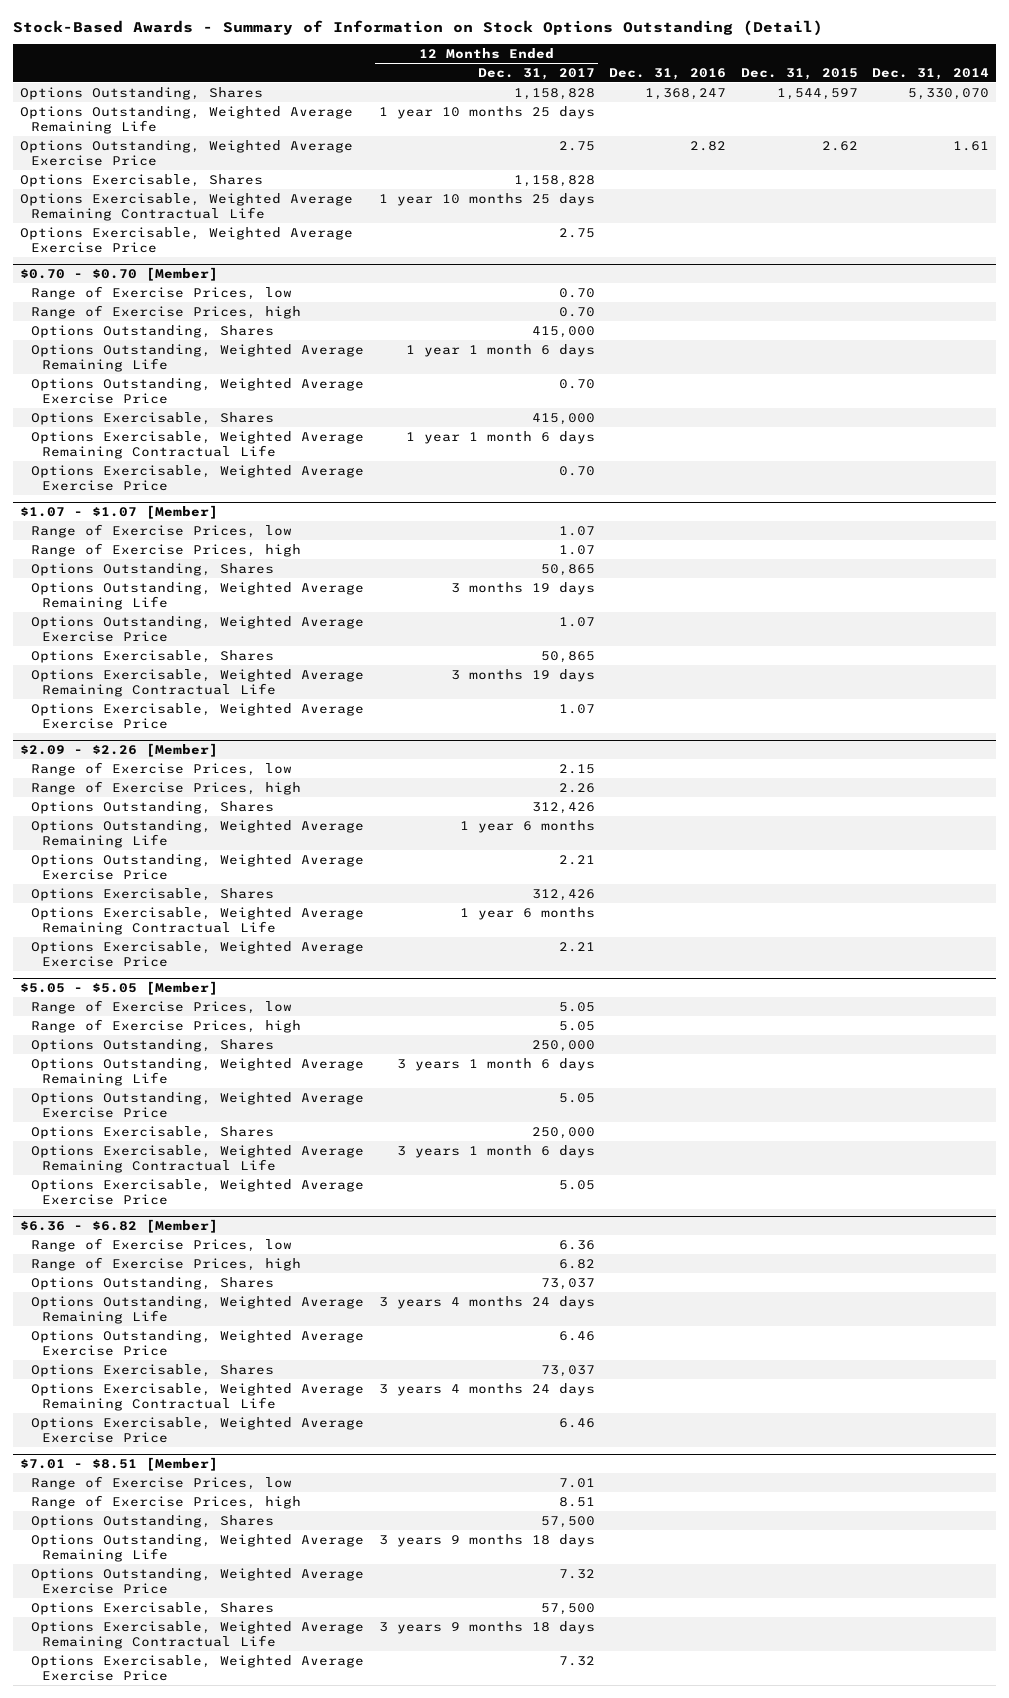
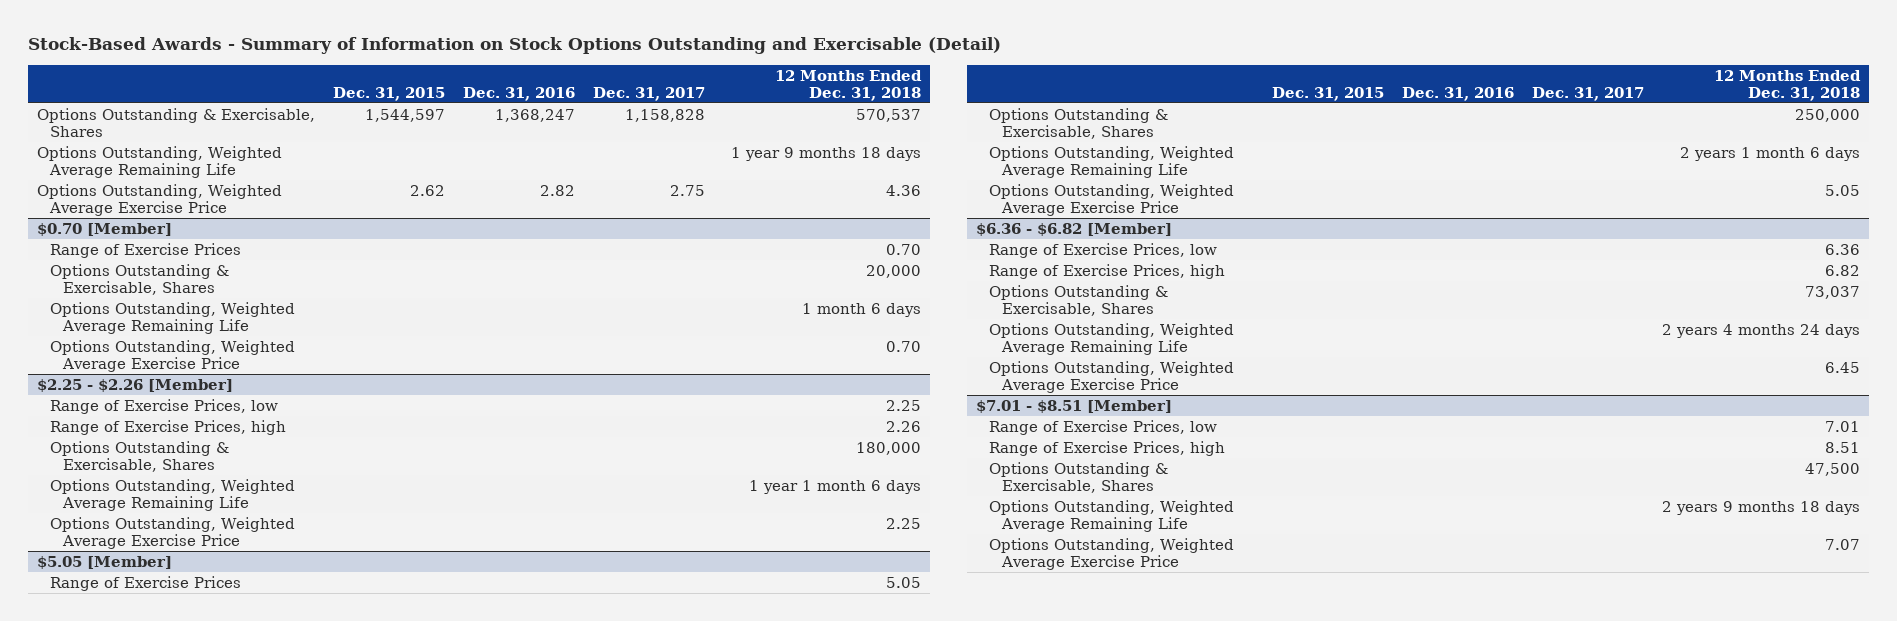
- Stock-Based Awards - Summary of Information on Stock Options Outstanding (Detail)
+ Stock-Based Awards - Summary of Information on Stock Options Outstanding and Exercisable (Detail)
- | 12 Months Ended Dec. 31, 2017 | Dec. 31, 2016 | Dec. 31, 2015 | Dec. 31, 2014
+ | Dec. 31, 2015 | Dec. 31, 2016 | Dec. 31, 2017 | 12 Months Ended Dec. 31, 2018
- Options Outstanding, Shares | 1,158,828 | 1,368,247 | 1,544,597 | 5,330,070
+ Options Outstanding & Exercisable, Shares | 1,544,597 | 1,368,247 | 1,158,828 | 570,537
- Options Exercisable, Shares | 1,158,828 | | |
- Options Exercisable, Weighted Average Remaining Contractual Life | 1 year 10 months 25 days | | |
- Options Exercisable, Weighted Average Exercise Price | 2.75 | | |
- $0.70 - $0.70 [Member]
- Range of Exercise Prices, low | 0.70 | | |
- Range of Exercise Prices, high | 0.70 | | |
- Options Outstanding, Shares | 415,000 | | |
+ $0.70 [Member]
+ Range of Exercise Prices | | | | 0.70
+ Options Outstanding & Exercisable, Shares | | | | 20,000
- Options Exercisable, Shares | 415,000 | | |
- Options Exercisable, Weighted Average Remaining Contractual Life | 1 year 1 month 6 days | | |
- Options Exercisable, Weighted Average Exercise Price | 0.70 | | |
- $1.07 - $1.07 [Member]
+ $2.25 - $2.26 [Member]
- Options Outstanding, Shares | 50,865 | | |
+ Options Outstanding & Exercisable, Shares | | | | 180,000
- Options Exercisable, Shares | 50,865 | | |
- Options Exercisable, Weighted Average Remaining Contractual Life | 3 months 19 days | | |
- Options Exercisable, Weighted Average Exercise Price | 1.07 | | |
- $2.09 - $2.26 [Member]
- Range of Exercise Prices, low | 2.15 | | |
- Range of Exercise Prices, high | 2.26 | | |
- Options Outstanding, Shares | 312,426 | | |
+ $5.05 [Member]
+ Range of Exercise Prices | | | | 5.05
+ Options Outstanding & Exercisable, Shares | | | | 250,000
- Options Exercisable, Shares | 312,426 | | |
- Options Exercisable, Weighted Average Remaining Contractual Life | 1 year 6 months | | |
- Options Exercisable, Weighted Average Exercise Price | 2.21 | | |
- $5.05 - $5.05 [Member]
- Range of Exercise Prices, low | 5.05 | | |
- Range of Exercise Prices, high | 5.05 | | |
- Options Outstanding, Shares | 250,000 | | |
- Options Outstanding, Weighted Average Remaining Life | 3 years 1 month 6 days | | |
- Options Outstanding, Weighted Average Exercise Price | 5.05 | | |
- Options Exercisable, Shares | 250,000 | | |
- Options Exercisable, Weighted Average Remaining Contractual Life | 3 years 1 month 6 days | | |
- Options Exercisable, Weighted Average Exercise Price | 5.05 | | |
@ $6.36 - $6.82 [Member]
- Options Outstanding, Shares | 73,037 | | |
+ Options Outstanding & Exercisable, Shares | | | | 73,037
- Options Exercisable, Shares | 73,037 | | |
- Options Exercisable, Weighted Average Remaining Contractual Life | 3 years 4 months 24 days | | |
- Options Exercisable, Weighted Average Exercise Price | 6.46 | | |
@ $7.01 - $8.51 [Member]
- Options Outstanding, Shares | 57,500 | | |
+ Options Outstanding & Exercisable, Shares | | | | 47,500
- Options Exercisable, Shares | 57,500 | | |
- Options Exercisable, Weighted Average Remaining Contractual Life | 3 years 9 months 18 days | | |
- Options Exercisable, Weighted Average Exercise Price | 7.32 | | |

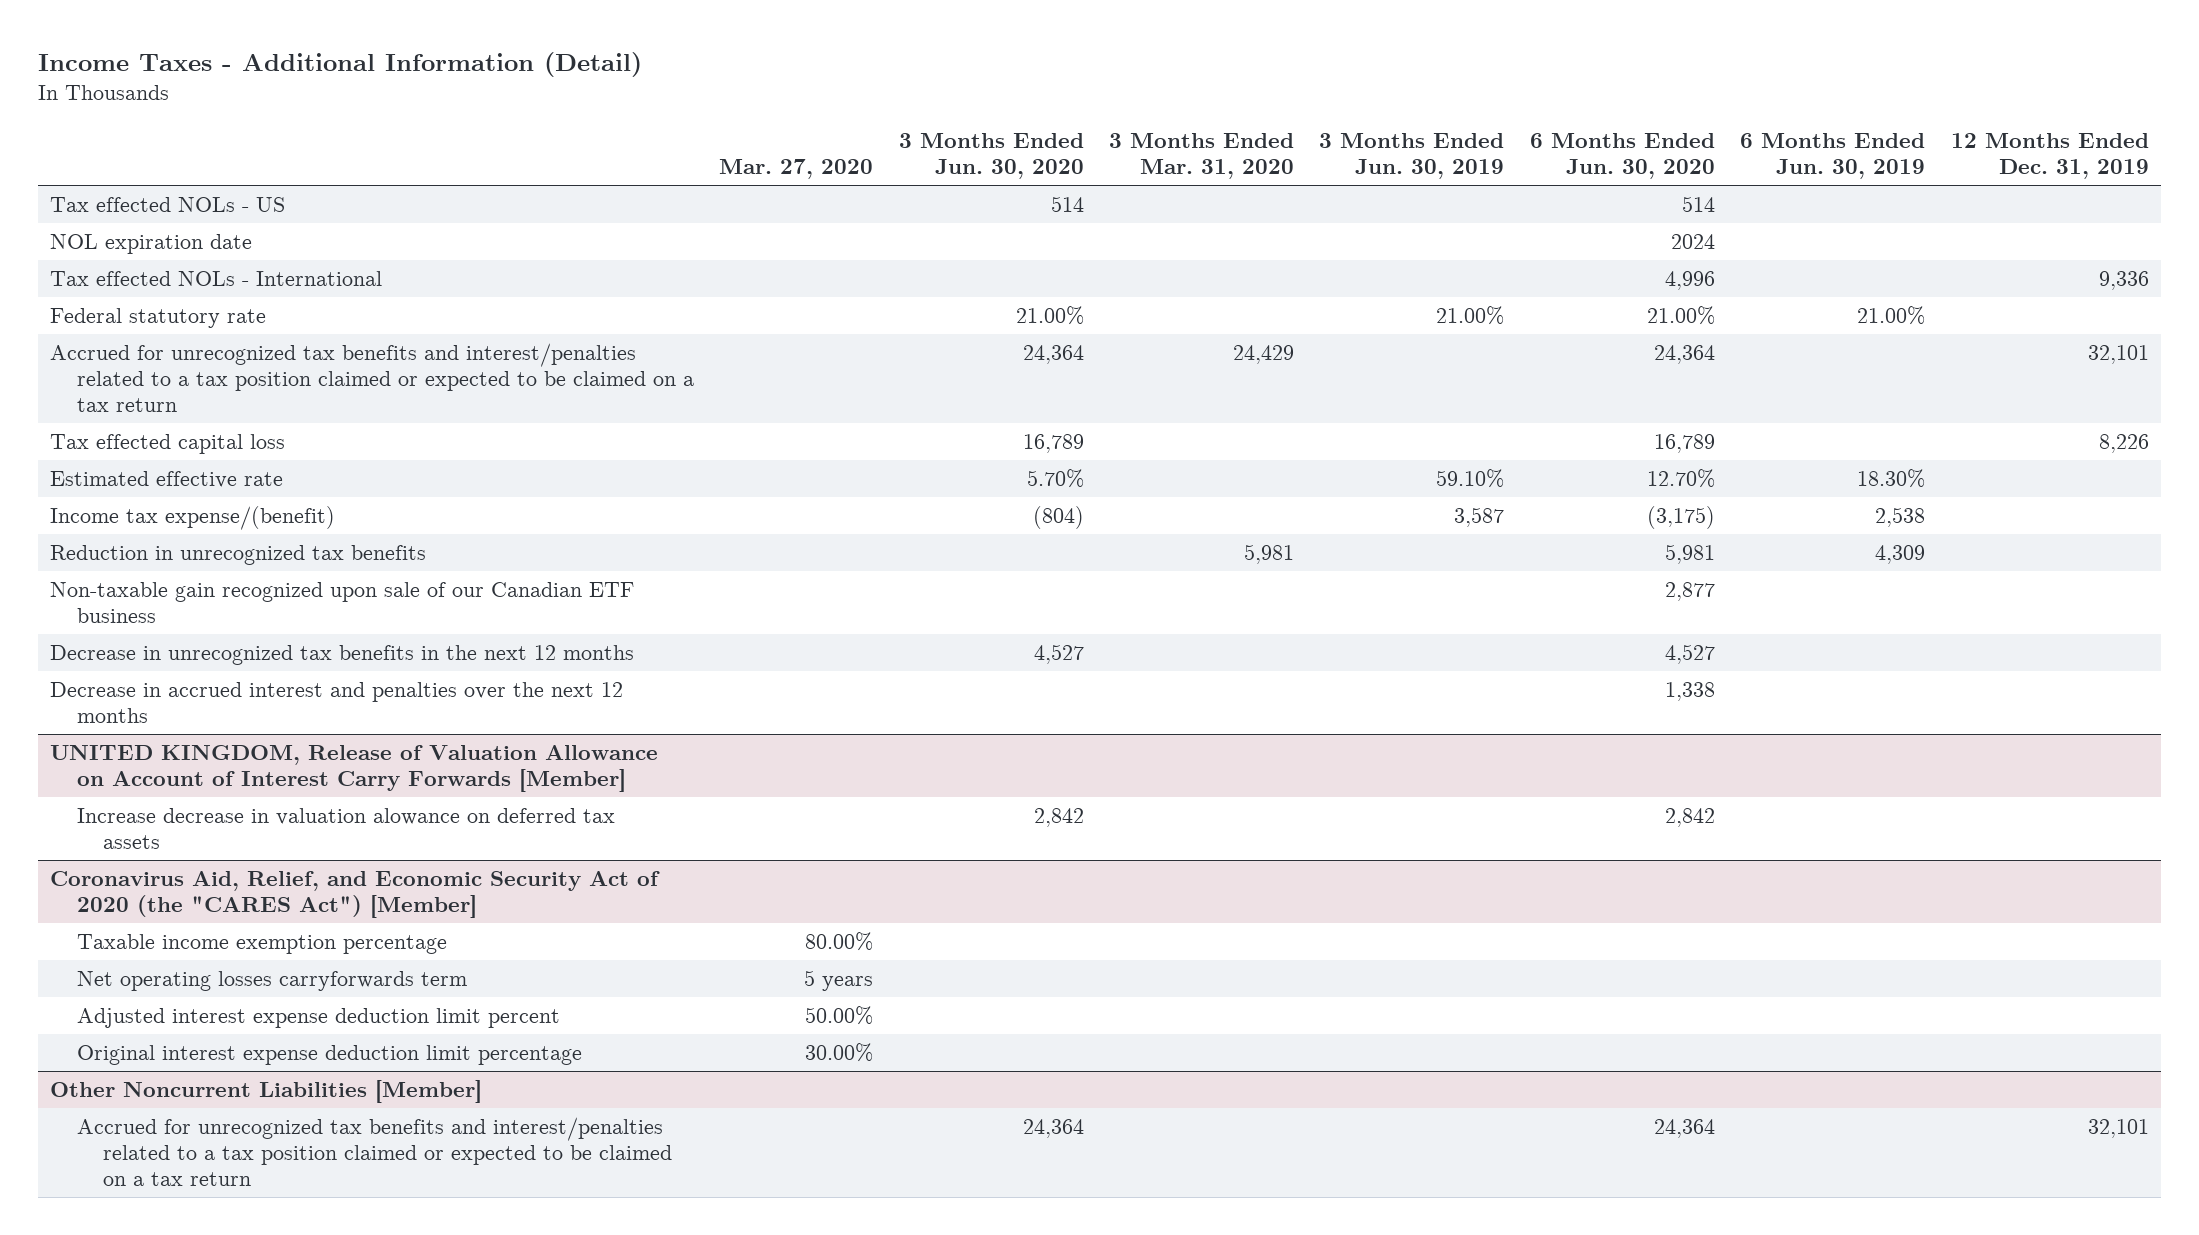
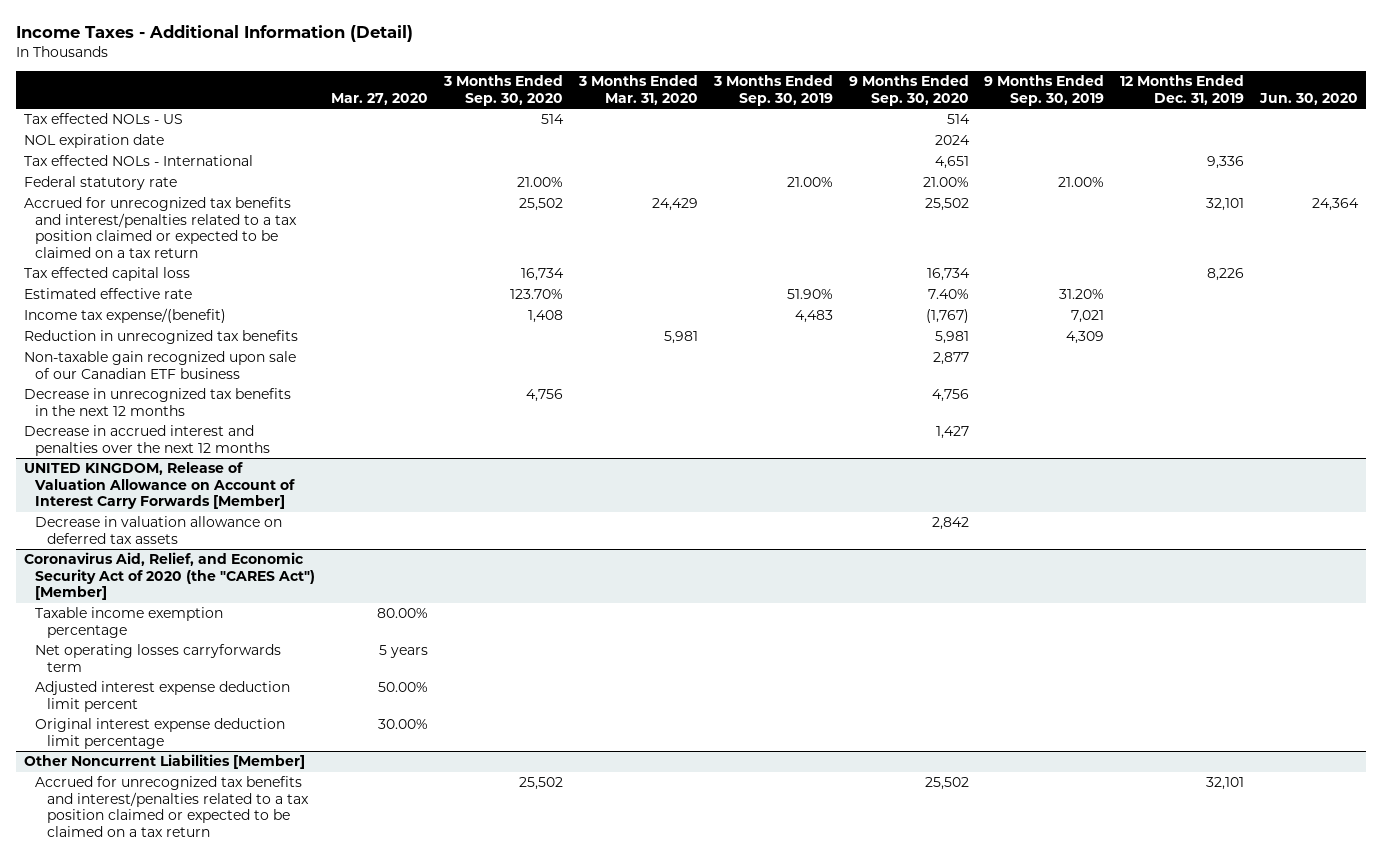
- | Mar. 27, 2020 | 3 Months Ended Jun. 30, 2020 | 3 Months Ended Mar. 31, 2020 | 3 Months Ended Jun. 30, 2019 | 6 Months Ended Jun. 30, 2020 | 6 Months Ended Jun. 30, 2019 | 12 Months Ended Dec. 31, 2019
+ | Mar. 27, 2020 | 3 Months Ended Sep. 30, 2020 | 3 Months Ended Mar. 31, 2020 | 3 Months Ended Sep. 30, 2019 | 9 Months Ended Sep. 30, 2020 | 9 Months Ended Sep. 30, 2019 | 12 Months Ended Dec. 31, 2019 | Jun. 30, 2020
@ UNITED KINGDOM, Release of Valuation Allowance on Account of Interest Carry Forwards [Member]
- Increase decrease in valuation alowance on deferred tax assets | | 2,842 | | | 2,842 | |
+ Decrease in valuation allowance on deferred tax assets | | | | | 2,842 | | |

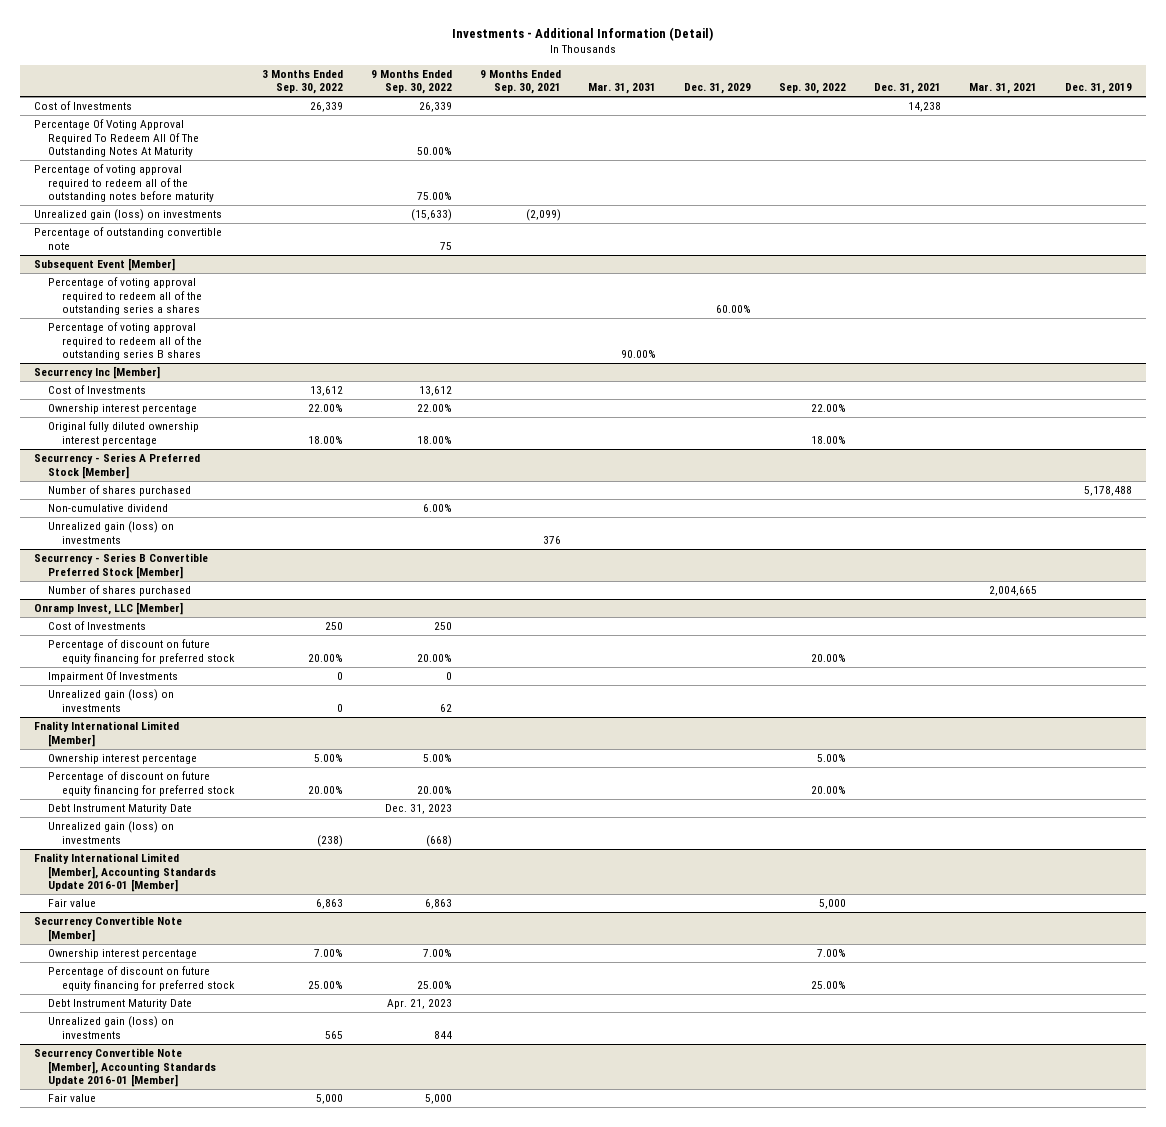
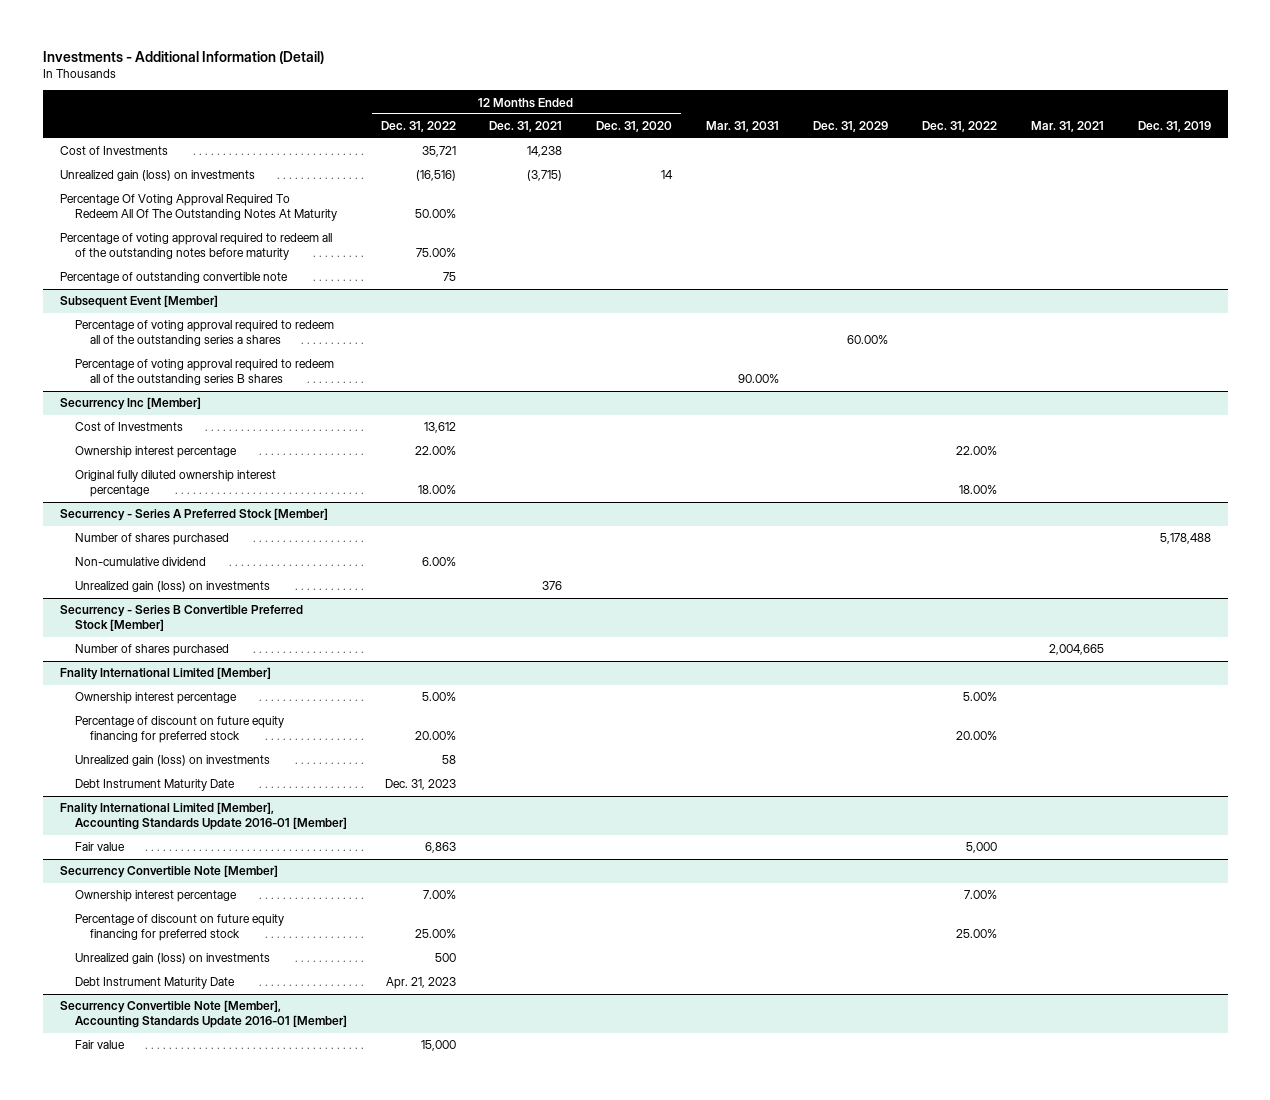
- | 3 Months Ended Sep. 30, 2022 | 9 Months Ended Sep. 30, 2022 | 9 Months Ended Sep. 30, 2021 | Mar. 31, 2031 | Dec. 31, 2029 | Sep. 30, 2022 | Dec. 31, 2021 | Mar. 31, 2021 | Dec. 31, 2019
+ | 12 Months Ended Dec. 31, 2022 | 12 Months Ended Dec. 31, 2021 | 12 Months Ended Dec. 31, 2020 | Mar. 31, 2031 | Dec. 31, 2029 | Dec. 31, 2022 | Mar. 31, 2021 | Dec. 31, 2019
moved up: Unrealized gain (loss) on investments | (16,516) | (3,715) | 14 | | | | |
- Onramp Invest, LLC [Member]
- Cost of Investments | 250 | 250 | | | | | | |
- Percentage of discount on future equity financing for preferred stock | 20.00% | 20.00% | | | | 20.00% | | |
- Impairment Of Investments | 0 | 0 | | | | | | |
- Unrealized gain (loss) on investments | 0 | 62 | | | | | | |
@ Fnality International Limited [Member]
moved down: Debt Instrument Maturity Date | Dec. 31, 2023 | | | | | | |
@ Securrency Convertible Note [Member]
moved down: Debt Instrument Maturity Date | Apr. 21, 2023 | | | | | | |

